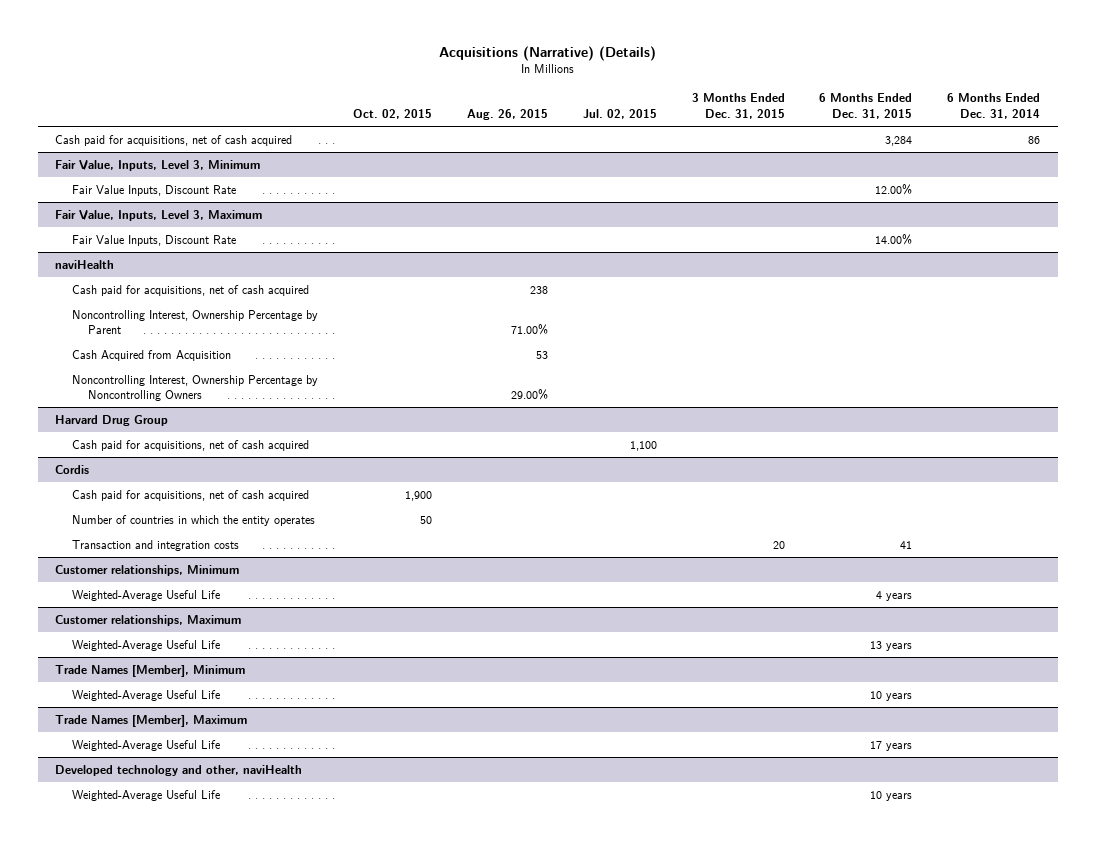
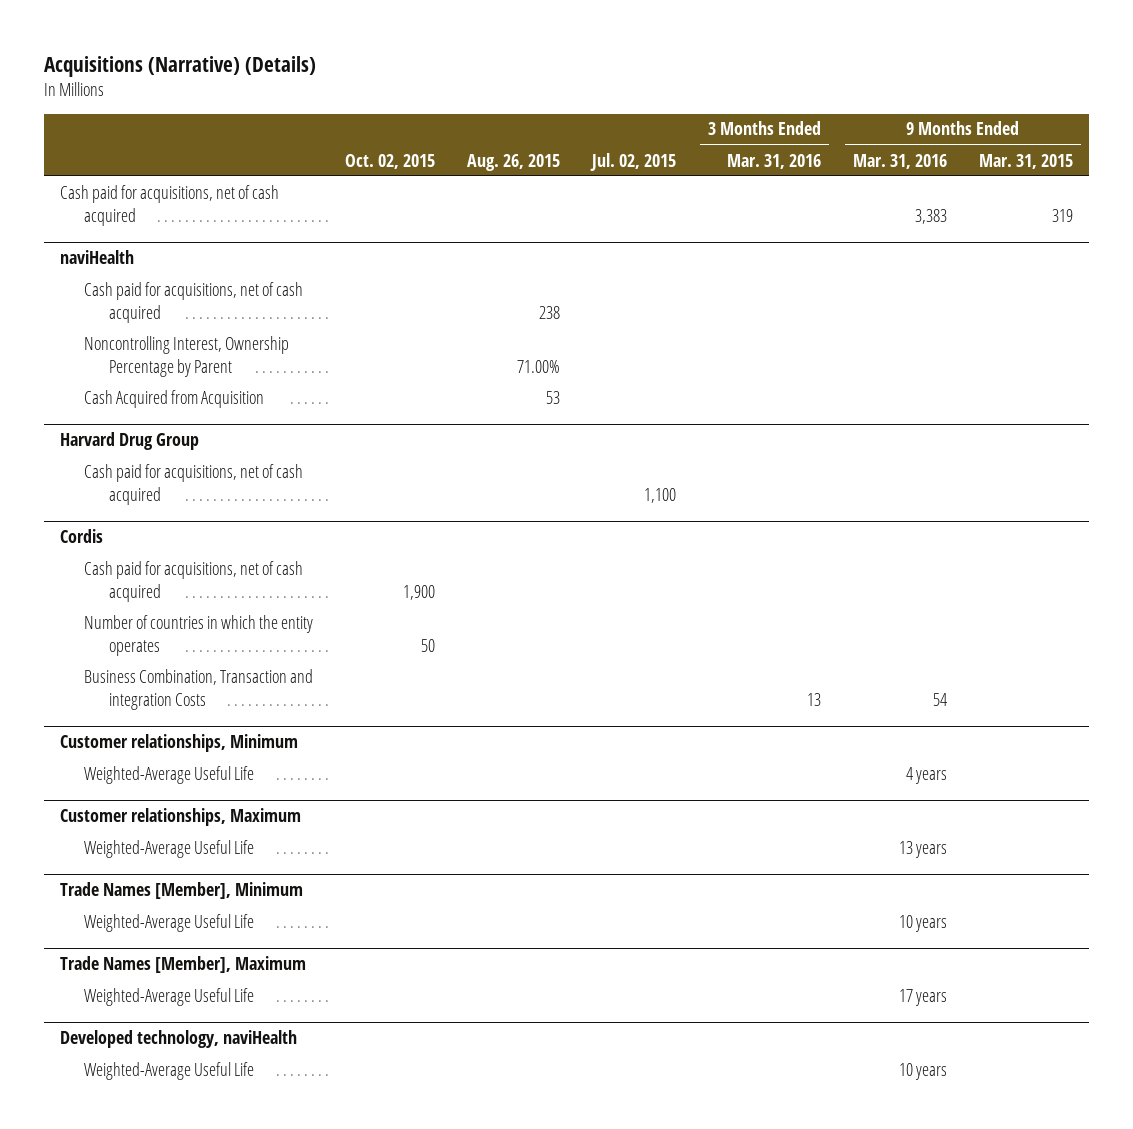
- | Oct. 02, 2015 | Aug. 26, 2015 | Jul. 02, 2015 | 3 Months Ended Dec. 31, 2015 | 6 Months Ended Dec. 31, 2015 | 6 Months Ended Dec. 31, 2014
+ | Oct. 02, 2015 | Aug. 26, 2015 | Jul. 02, 2015 | 3 Months Ended Mar. 31, 2016 | 9 Months Ended Mar. 31, 2016 | 9 Months Ended Mar. 31, 2015
- Fair Value, Inputs, Level 3, Minimum
- Fair Value Inputs, Discount Rate | | | | | 12.00% |
- Fair Value, Inputs, Level 3, Maximum
- Fair Value Inputs, Discount Rate | | | | | 14.00% |
@ naviHealth
- Noncontrolling Interest, Ownership Percentage by Noncontrolling Owners | | 29.00% | | | |
@ Cordis
- Transaction and integration costs | | | | 20 | 41 |
+ Business Combination, Transaction and integration Costs | | | | 13 | 54 |
- Developed technology and other, naviHealth
+ Developed technology, naviHealth

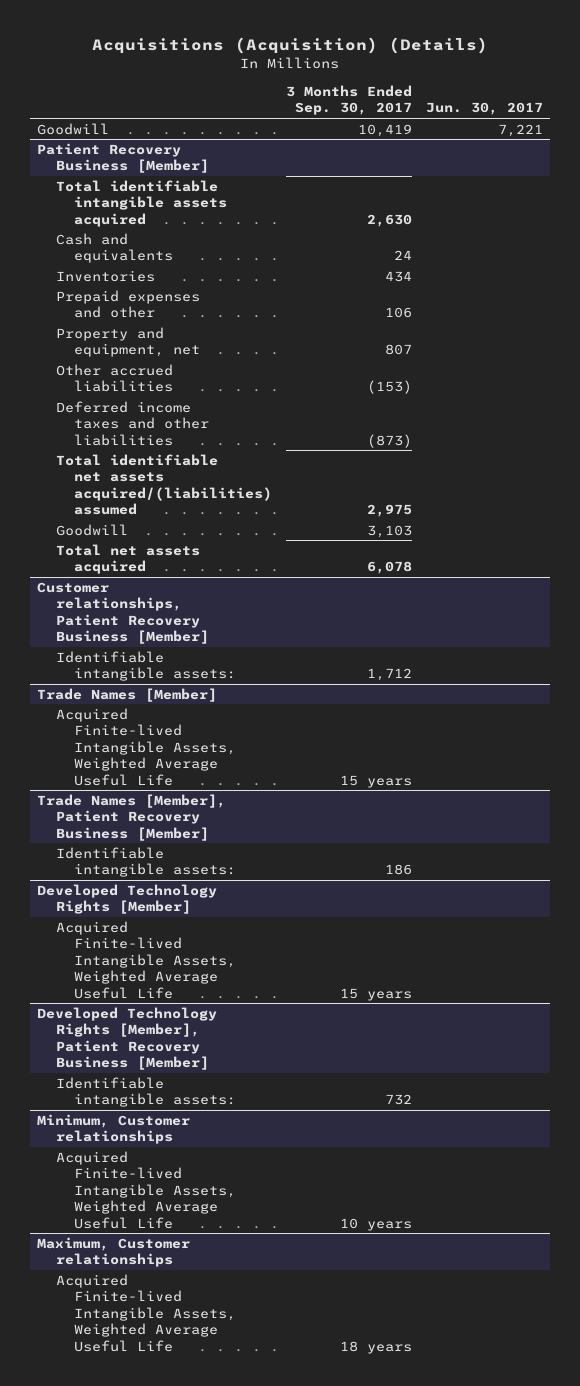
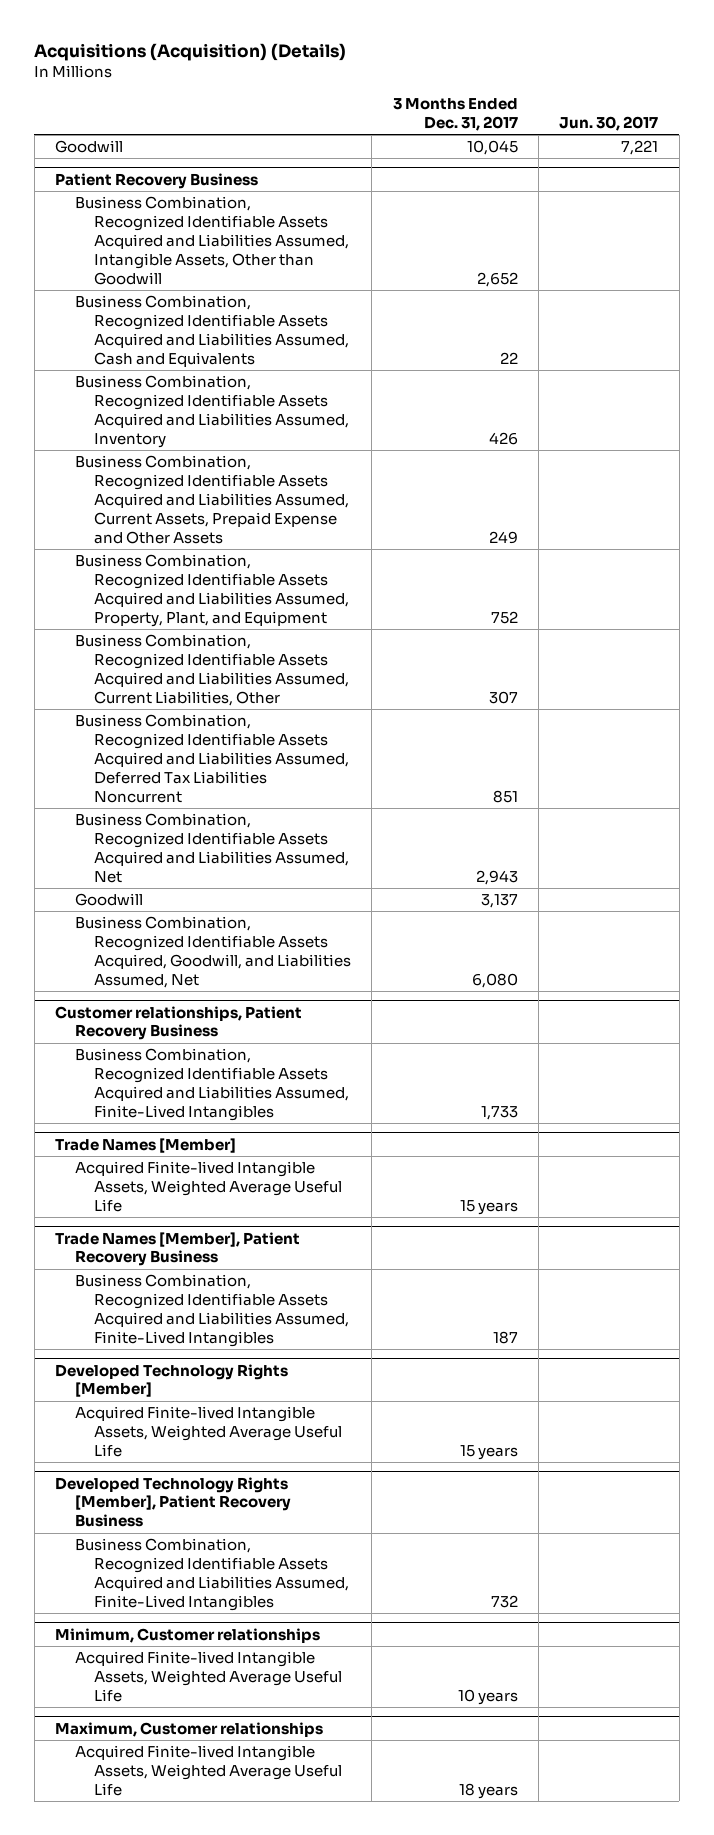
- | 3 Months Ended Sep. 30, 2017 | Jun. 30, 2017
+ | 3 Months Ended Dec. 31, 2017 | Jun. 30, 2017
- Patient Recovery Business [Member]
- Total identifiable intangible assets acquired | 2,630 |
- Cash and equivalents | 24 |
- Inventories | 434 |
- Prepaid expenses and other | 106 |
- Property and equipment, net | 807 |
- Other accrued liabilities | (153) |
- Deferred income taxes and other liabilities | (873) |
- Total identifiable net assets acquired/(liabilities) assumed | 2,975 |
+ Patient Recovery Business
+ Business Combination, Recognized Identifiable Assets Acquired and Liabilities Assumed, Intangible Assets, Other than Goodwill | 2,652 |
+ Business Combination, Recognized Identifiable Assets Acquired and Liabilities Assumed, Cash and Equivalents | 22 |
+ Business Combination, Recognized Identifiable Assets Acquired and Liabilities Assumed, Inventory | 426 |
+ Business Combination, Recognized Identifiable Assets Acquired and Liabilities Assumed, Current Assets, Prepaid Expense and Other Assets | 249 |
+ Business Combination, Recognized Identifiable Assets Acquired and Liabilities Assumed, Property, Plant, and Equipment | 752 |
+ Business Combination, Recognized Identifiable Assets Acquired and Liabilities Assumed, Current Liabilities, Other | 307 |
+ Business Combination, Recognized Identifiable Assets Acquired and Liabilities Assumed, Deferred Tax Liabilities Noncurrent | 851 |
+ Business Combination, Recognized Identifiable Assets Acquired and Liabilities Assumed, Net | 2,943 |
- Total net assets acquired | 6,078 |
- Customer relationships, Patient Recovery Business [Member]
- Identifiable intangible assets: | 1,712 |
+ Business Combination, Recognized Identifiable Assets Acquired, Goodwill, and Liabilities Assumed, Net | 6,080 |
+ Customer relationships, Patient Recovery Business
+ Business Combination, Recognized Identifiable Assets Acquired and Liabilities Assumed, Finite-Lived Intangibles | 1,733 |
- Trade Names [Member], Patient Recovery Business [Member]
- Identifiable intangible assets: | 186 |
+ Trade Names [Member], Patient Recovery Business
+ Business Combination, Recognized Identifiable Assets Acquired and Liabilities Assumed, Finite-Lived Intangibles | 187 |
- Developed Technology Rights [Member], Patient Recovery Business [Member]
- Identifiable intangible assets: | 732 |
+ Developed Technology Rights [Member], Patient Recovery Business
+ Business Combination, Recognized Identifiable Assets Acquired and Liabilities Assumed, Finite-Lived Intangibles | 732 |

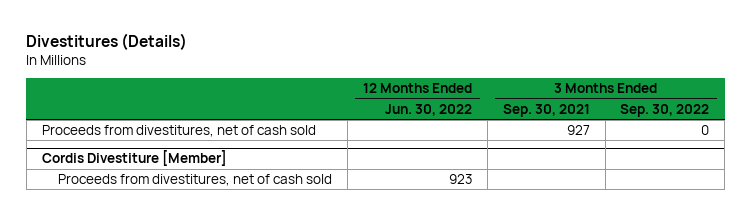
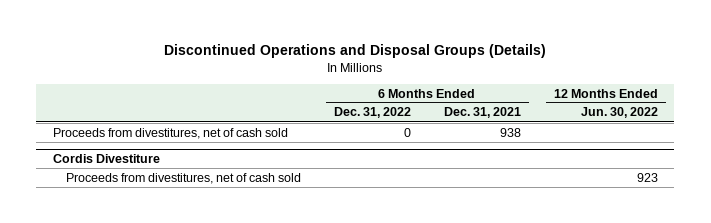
- Divestitures (Details)
+ Discontinued Operations and Disposal Groups (Details)
- | 12 Months Ended Jun. 30, 2022 | 3 Months Ended Sep. 30, 2021 | 3 Months Ended Sep. 30, 2022
+ | 6 Months Ended Dec. 31, 2022 | 6 Months Ended Dec. 31, 2021 | 12 Months Ended Jun. 30, 2022
- Cordis Divestiture [Member]
+ Cordis Divestiture

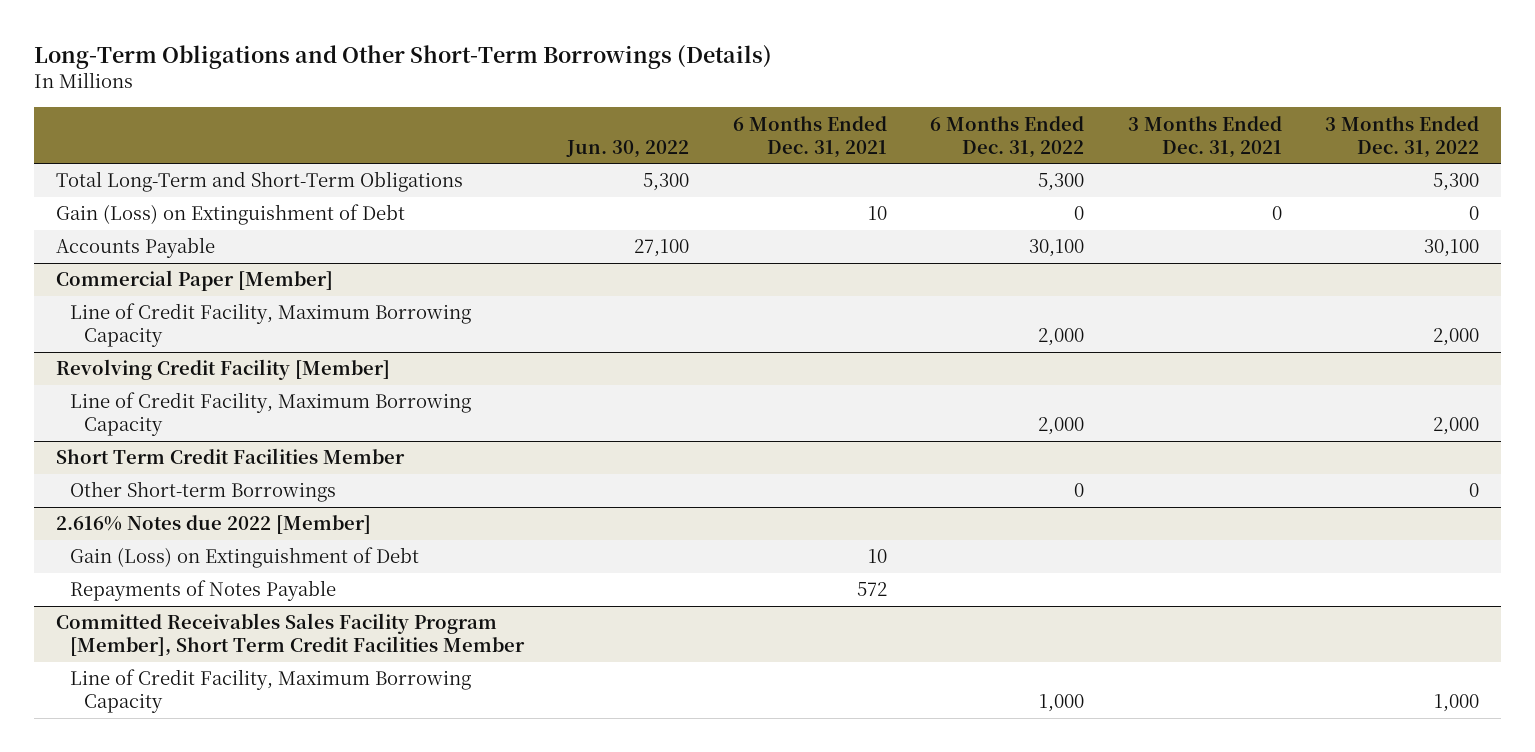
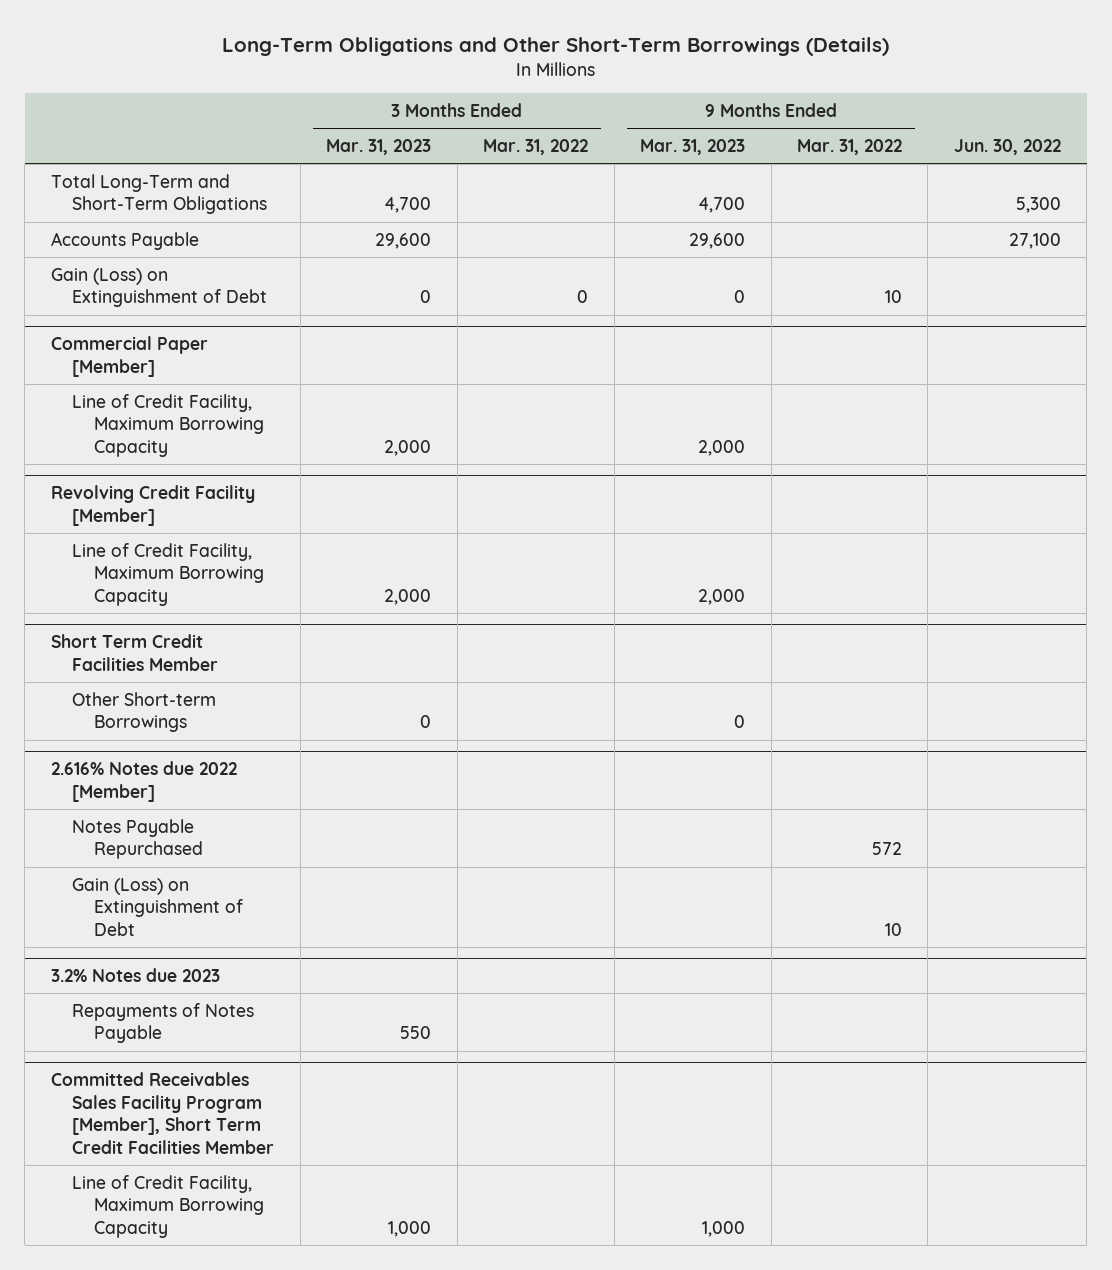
- | Jun. 30, 2022 | 6 Months Ended Dec. 31, 2021 | 6 Months Ended Dec. 31, 2022 | 3 Months Ended Dec. 31, 2021 | 3 Months Ended Dec. 31, 2022
+ | 3 Months Ended Mar. 31, 2023 | 3 Months Ended Mar. 31, 2022 | 9 Months Ended Mar. 31, 2023 | 9 Months Ended Mar. 31, 2022 | Jun. 30, 2022
moved down: Gain (Loss) on Extinguishment of Debt | 0 | 0 | 0 | 10 |
@ 2.616% Notes due 2022 [Member]
+ Notes Payable Repurchased | | | | 572 |
- Repayments of Notes Payable | | 572 | | |
+ 3.2% Notes due 2023
+ Repayments of Notes Payable | 550 | | | |

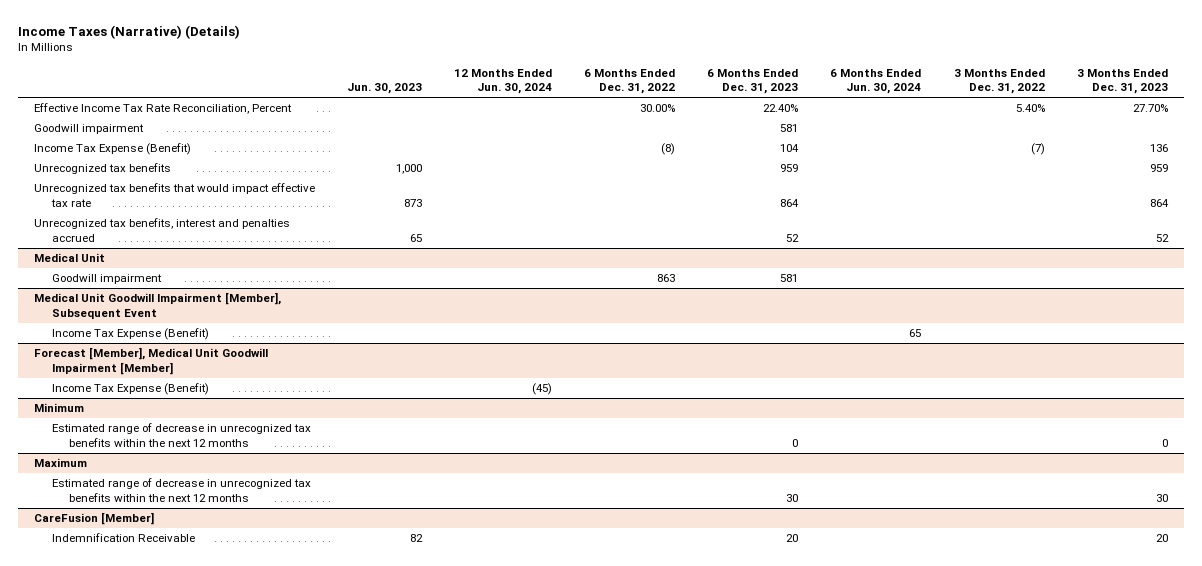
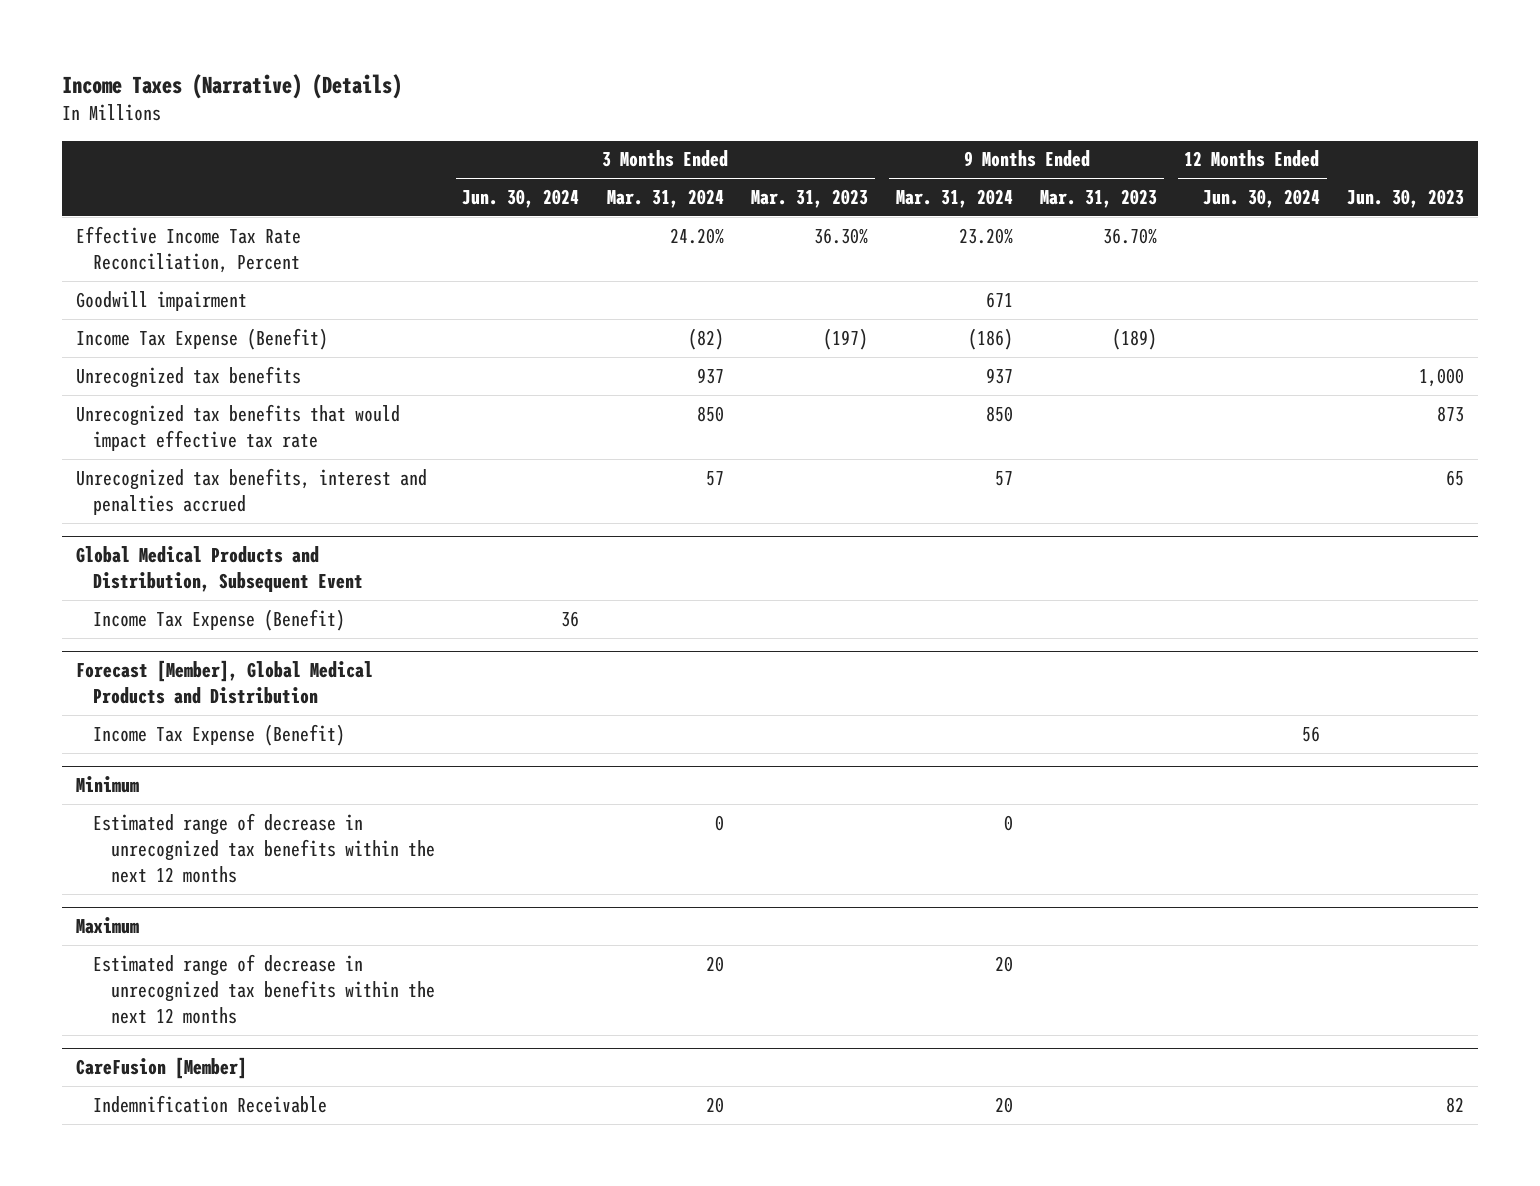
- | Jun. 30, 2023 | 12 Months Ended Jun. 30, 2024 | 6 Months Ended Dec. 31, 2022 | 6 Months Ended Dec. 31, 2023 | 6 Months Ended Jun. 30, 2024 | 3 Months Ended Dec. 31, 2022 | 3 Months Ended Dec. 31, 2023
+ | 3 Months Ended Jun. 30, 2024 | 3 Months Ended Mar. 31, 2024 | 3 Months Ended Mar. 31, 2023 | 9 Months Ended Mar. 31, 2024 | 9 Months Ended Mar. 31, 2023 | 12 Months Ended Jun. 30, 2024 | Jun. 30, 2023
- Medical Unit
- Goodwill impairment | | | 863 | 581 | | |
- Medical Unit Goodwill Impairment [Member], Subsequent Event
- Income Tax Expense (Benefit) | | | | | 65 | |
- Forecast [Member], Medical Unit Goodwill Impairment [Member]
- Income Tax Expense (Benefit) | | (45) | | | | |
+ Global Medical Products and Distribution, Subsequent Event
+ Income Tax Expense (Benefit) | 36 | | | | | |
+ Forecast [Member], Global Medical Products and Distribution
+ Income Tax Expense (Benefit) | | | | | | 56 |

